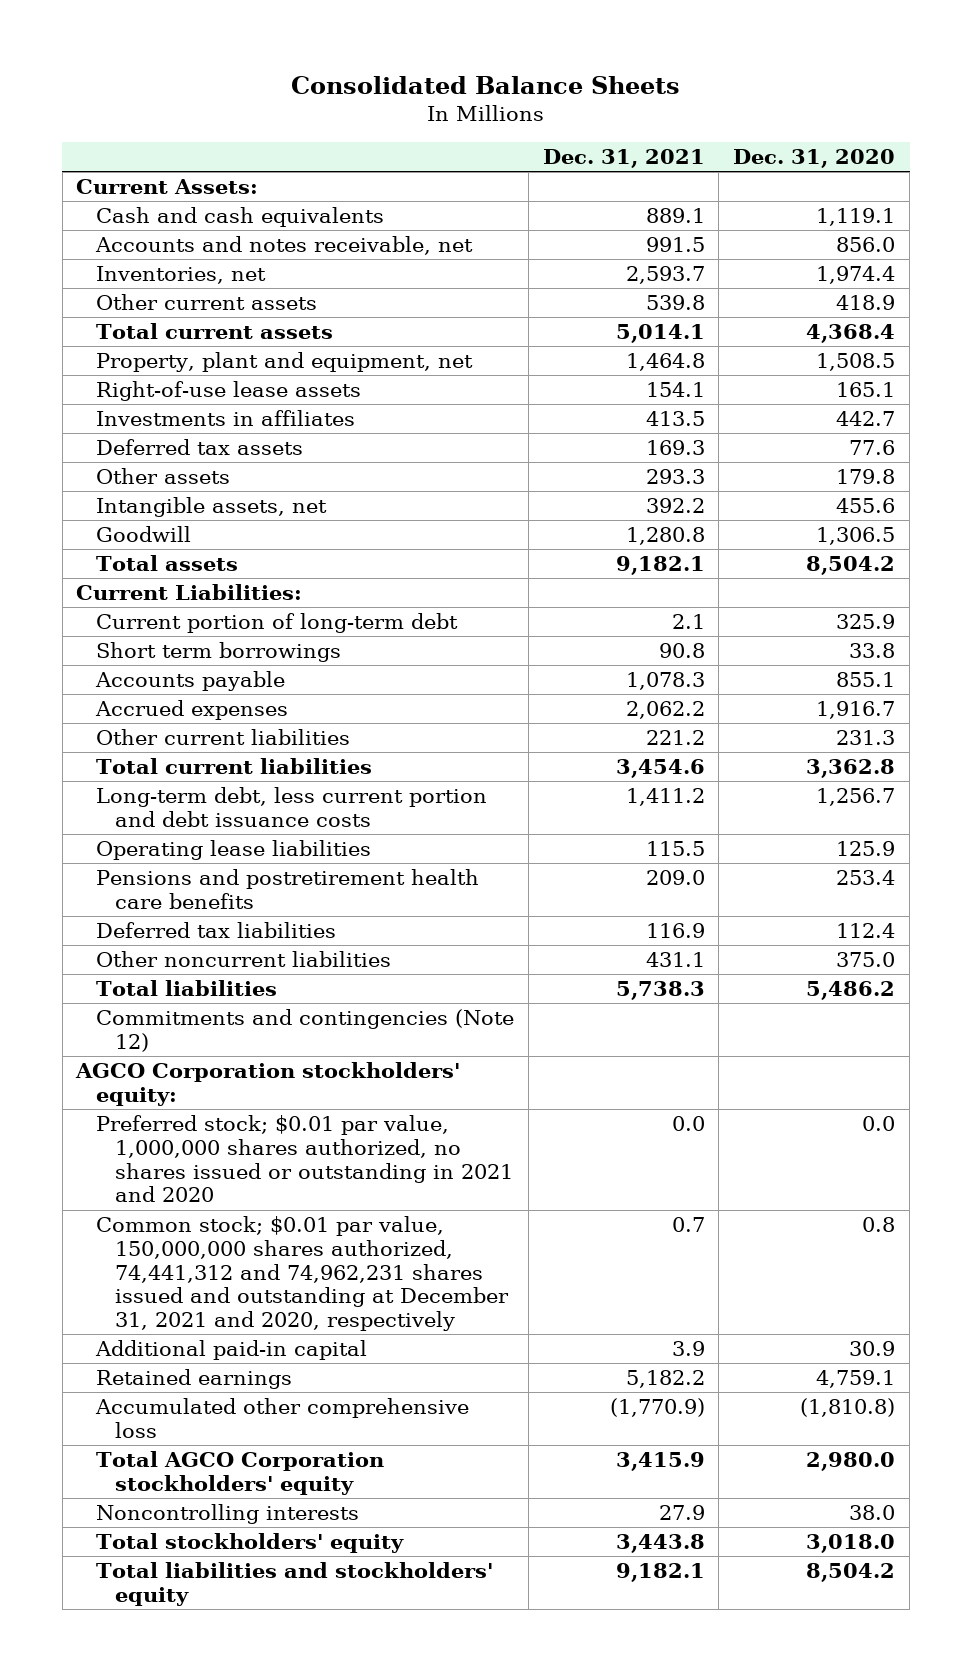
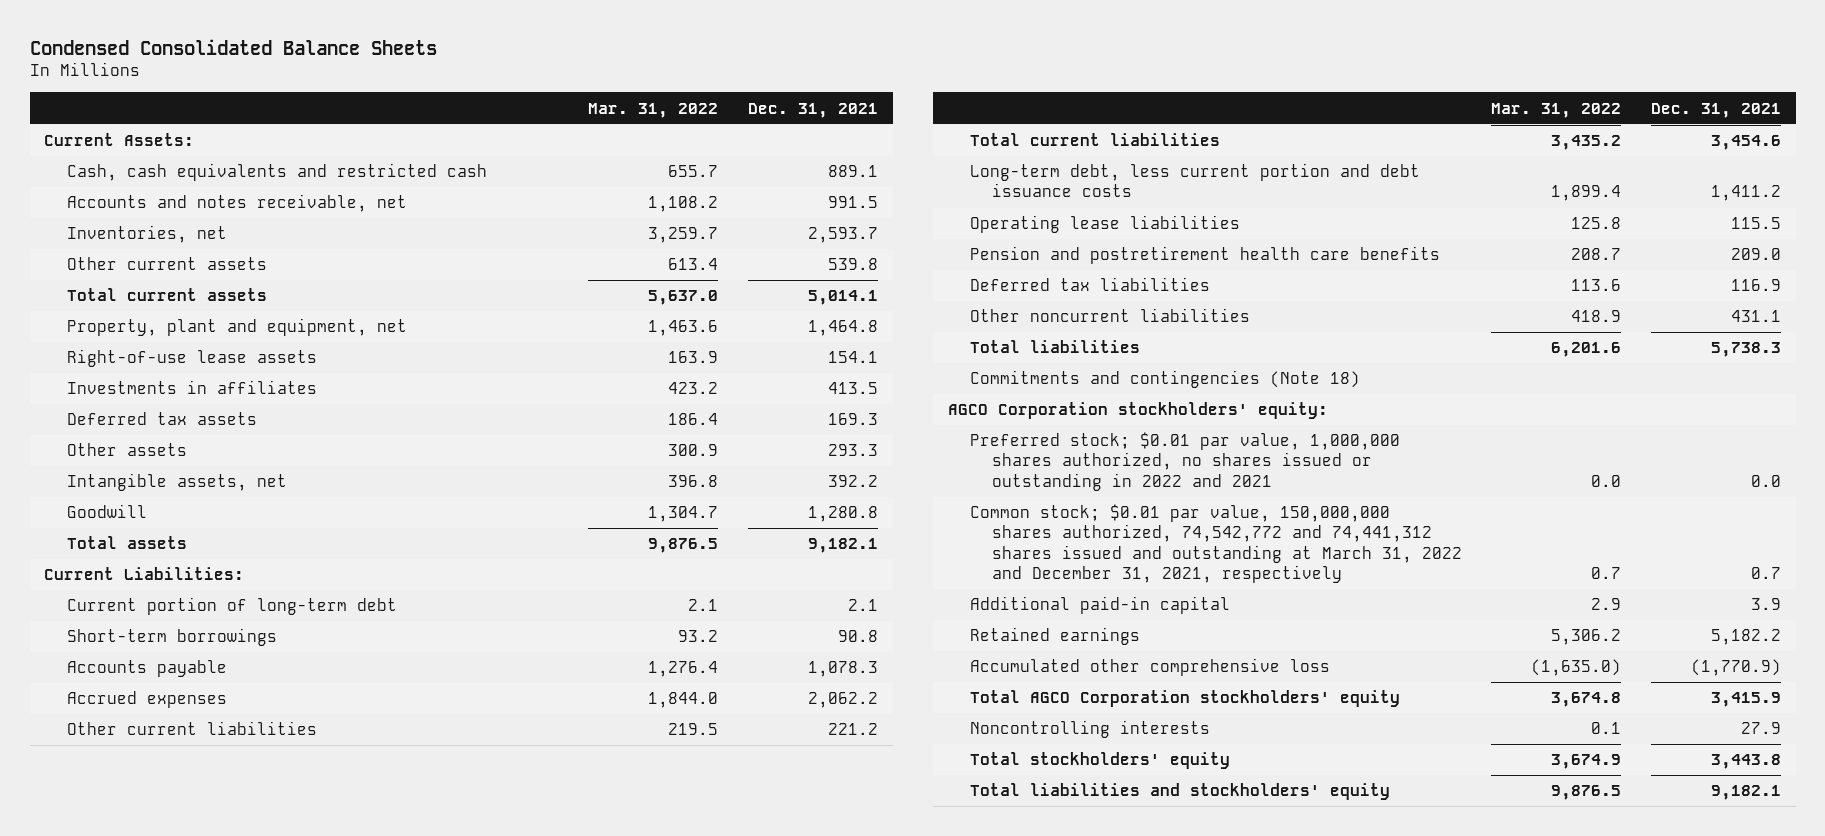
- Consolidated Balance Sheets
+ Condensed Consolidated Balance Sheets
- | Dec. 31, 2021 | Dec. 31, 2020
+ | Mar. 31, 2022 | Dec. 31, 2021
- Cash and cash equivalents | 889.1 | 1,119.1
+ Cash, cash equivalents and restricted cash | 655.7 | 889.1
- Short term borrowings | 90.8 | 33.8
+ Short-term borrowings | 93.2 | 90.8
- Pensions and postretirement health care benefits | 209.0 | 253.4
+ Pension and postretirement health care benefits | 208.7 | 209.0
- Commitments and contingencies (Note 12)
+ Commitments and contingencies (Note 18)
- Preferred stock; $0.01 par value, 1,000,000 shares authorized, no shares issued or outstanding in 2021 and 2020 | 0.0 | 0.0
- Common stock; $0.01 par value, 150,000,000 shares authorized, 74,441,312 and 74,962,231 shares issued and outstanding at December 31, 2021 and 2020, respectively | 0.7 | 0.8
+ Preferred stock; $0.01 par value, 1,000,000 shares authorized, no shares issued or outstanding in 2022 and 2021 | 0.0 | 0.0
+ Common stock; $0.01 par value, 150,000,000 shares authorized, 74,542,772 and 74,441,312 shares issued and outstanding at March 31, 2022 and December 31, 2021, respectively | 0.7 | 0.7

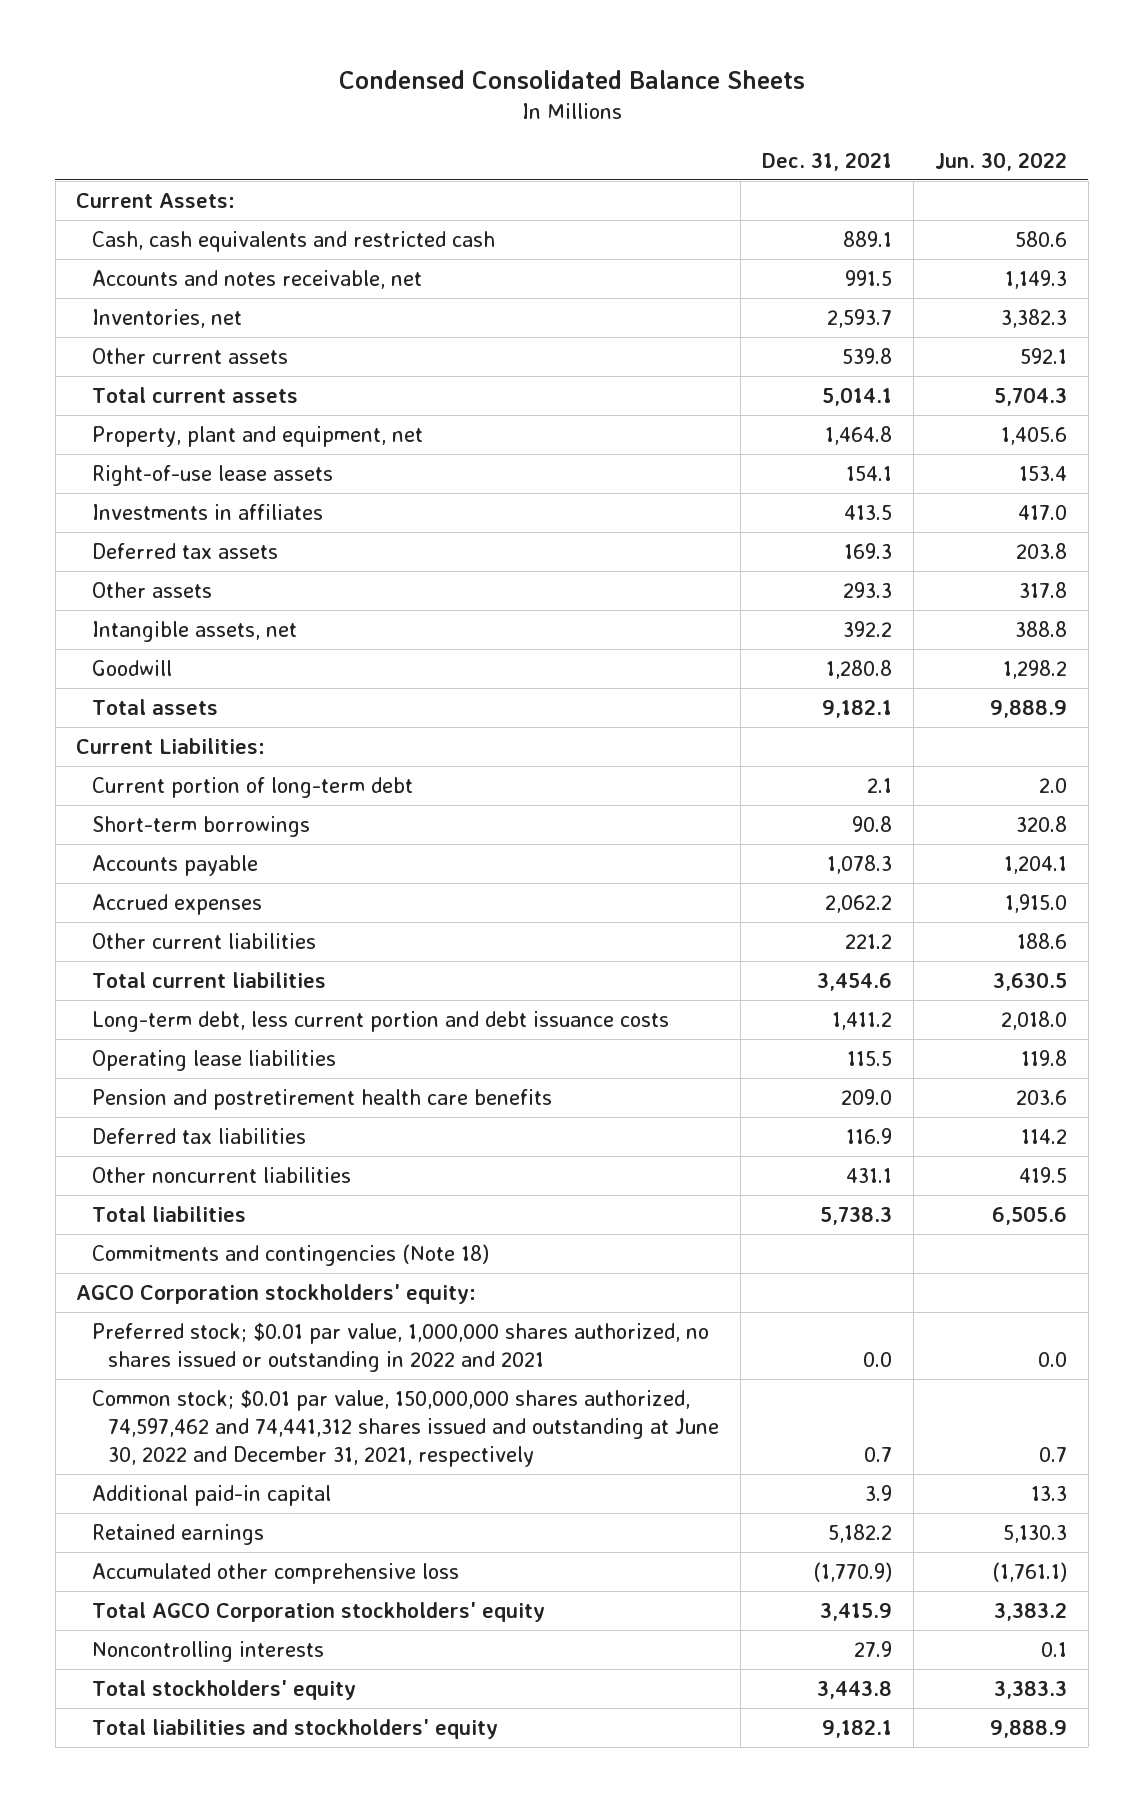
- | Mar. 31, 2022 | Dec. 31, 2021
+ | Dec. 31, 2021 | Jun. 30, 2022
- Common stock; $0.01 par value, 150,000,000 shares authorized, 74,542,772 and 74,441,312 shares issued and outstanding at March 31, 2022 and December 31, 2021, respectively | 0.7 | 0.7
+ Common stock; $0.01 par value, 150,000,000 shares authorized, 74,597,462 and 74,441,312 shares issued and outstanding at June 30, 2022 and December 31, 2021, respectively | 0.7 | 0.7

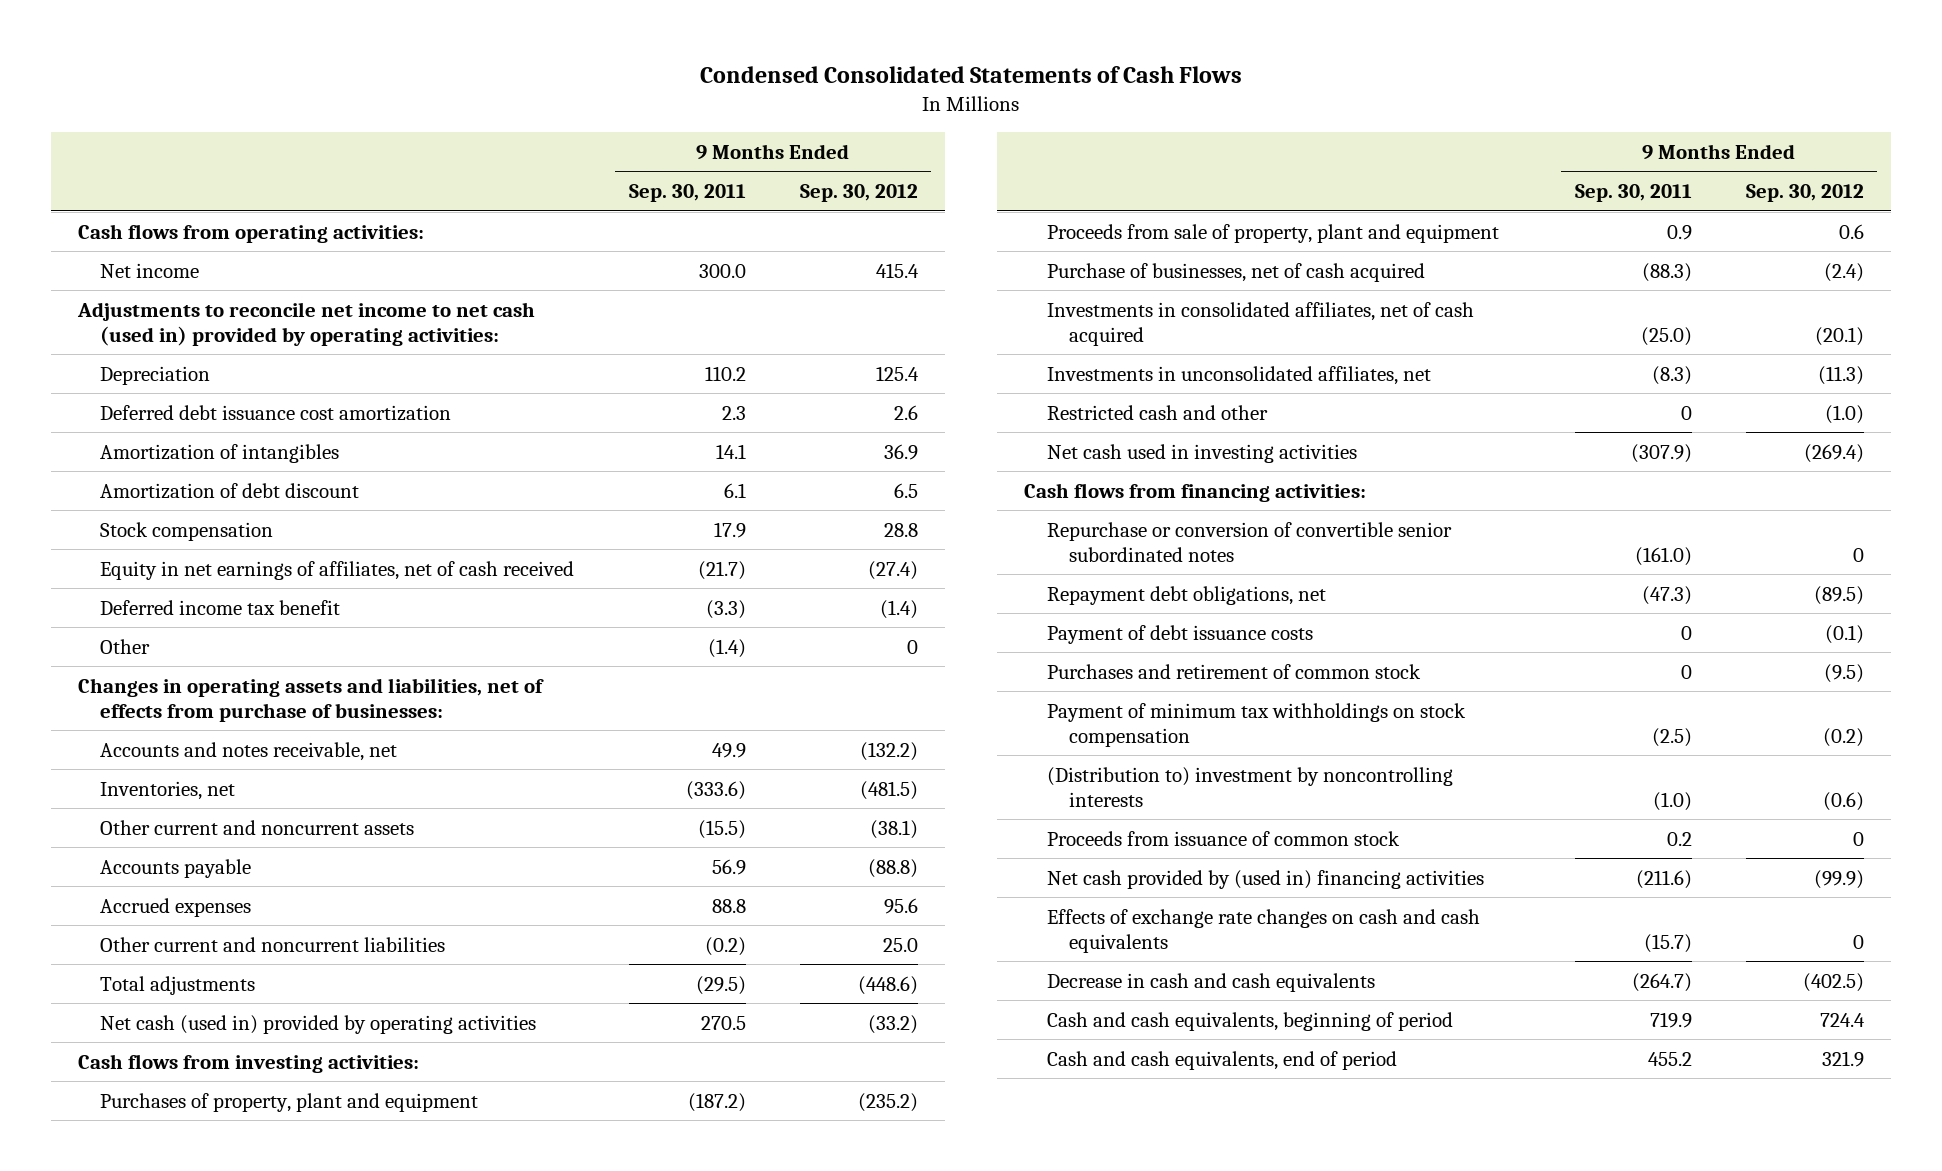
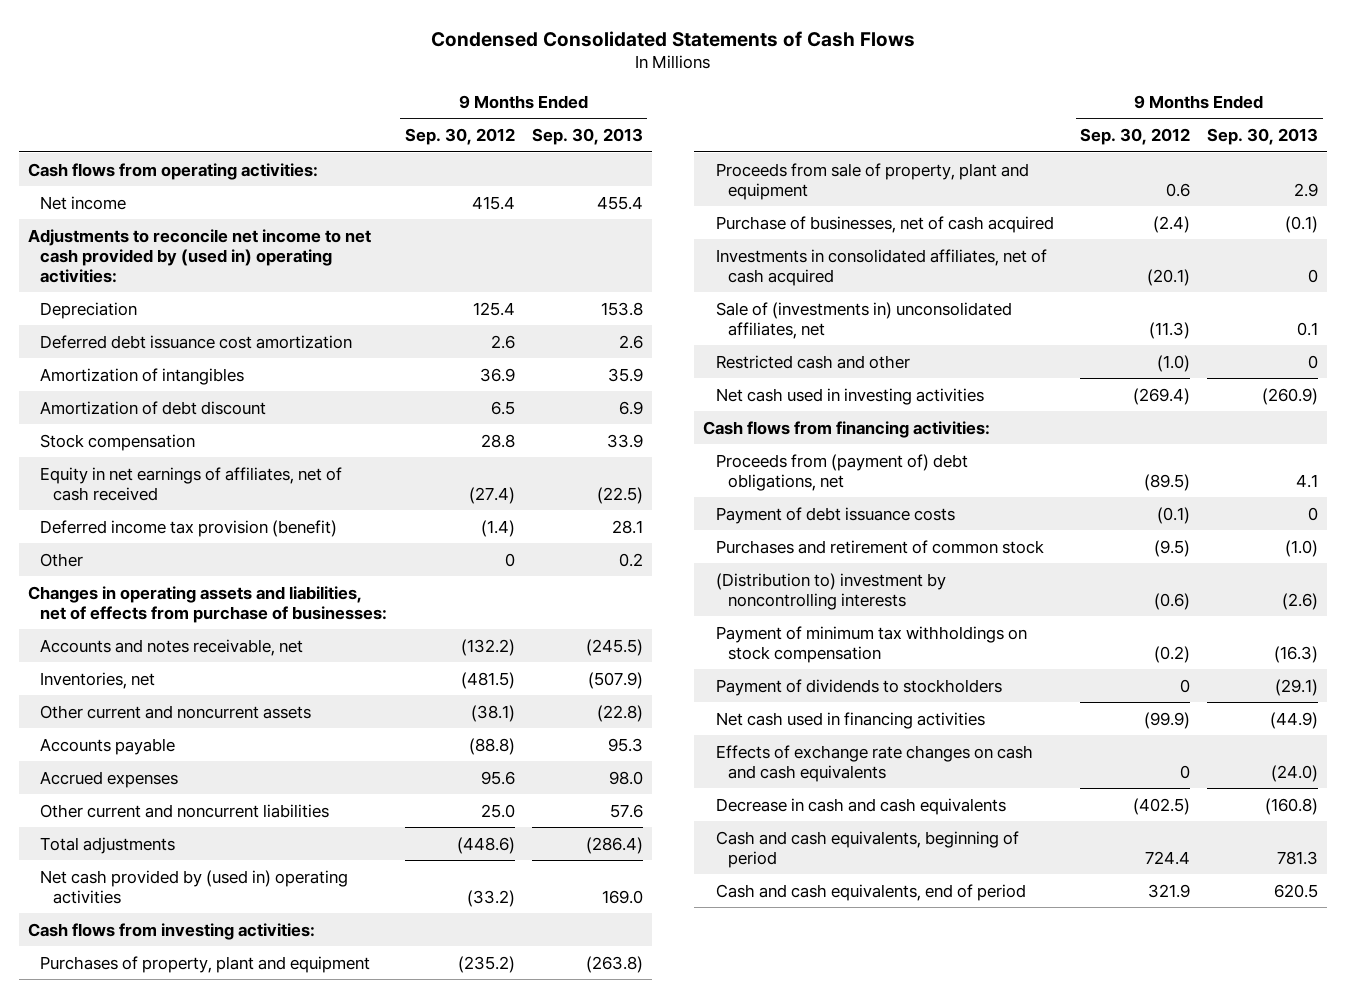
- | 9 Months Ended Sep. 30, 2011 | 9 Months Ended Sep. 30, 2012
+ | 9 Months Ended Sep. 30, 2012 | 9 Months Ended Sep. 30, 2013
- Adjustments to reconcile net income to net cash (used in) provided by operating activities:
+ Adjustments to reconcile net income to net cash provided by (used in) operating activities:
- Deferred income tax benefit | (3.3) | (1.4)
+ Deferred income tax provision (benefit) | (1.4) | 28.1
- Net cash (used in) provided by operating activities | 270.5 | (33.2)
+ Net cash provided by (used in) operating activities | (33.2) | 169.0
- Investments in unconsolidated affiliates, net | (8.3) | (11.3)
+ Sale of (investments in) unconsolidated affiliates, net | (11.3) | 0.1
- Repurchase or conversion of convertible senior subordinated notes | (161.0) | 0
- Repayment debt obligations, net | (47.3) | (89.5)
+ Proceeds from (payment of) debt obligations, net | (89.5) | 4.1
- Proceeds from issuance of common stock | 0.2 | 0
- Net cash provided by (used in) financing activities | (211.6) | (99.9)
moved down: Payment of minimum tax withholdings on stock compensation | (0.2) | (16.3)
+ Payment of dividends to stockholders | 0 | (29.1)
+ Net cash used in financing activities | (99.9) | (44.9)

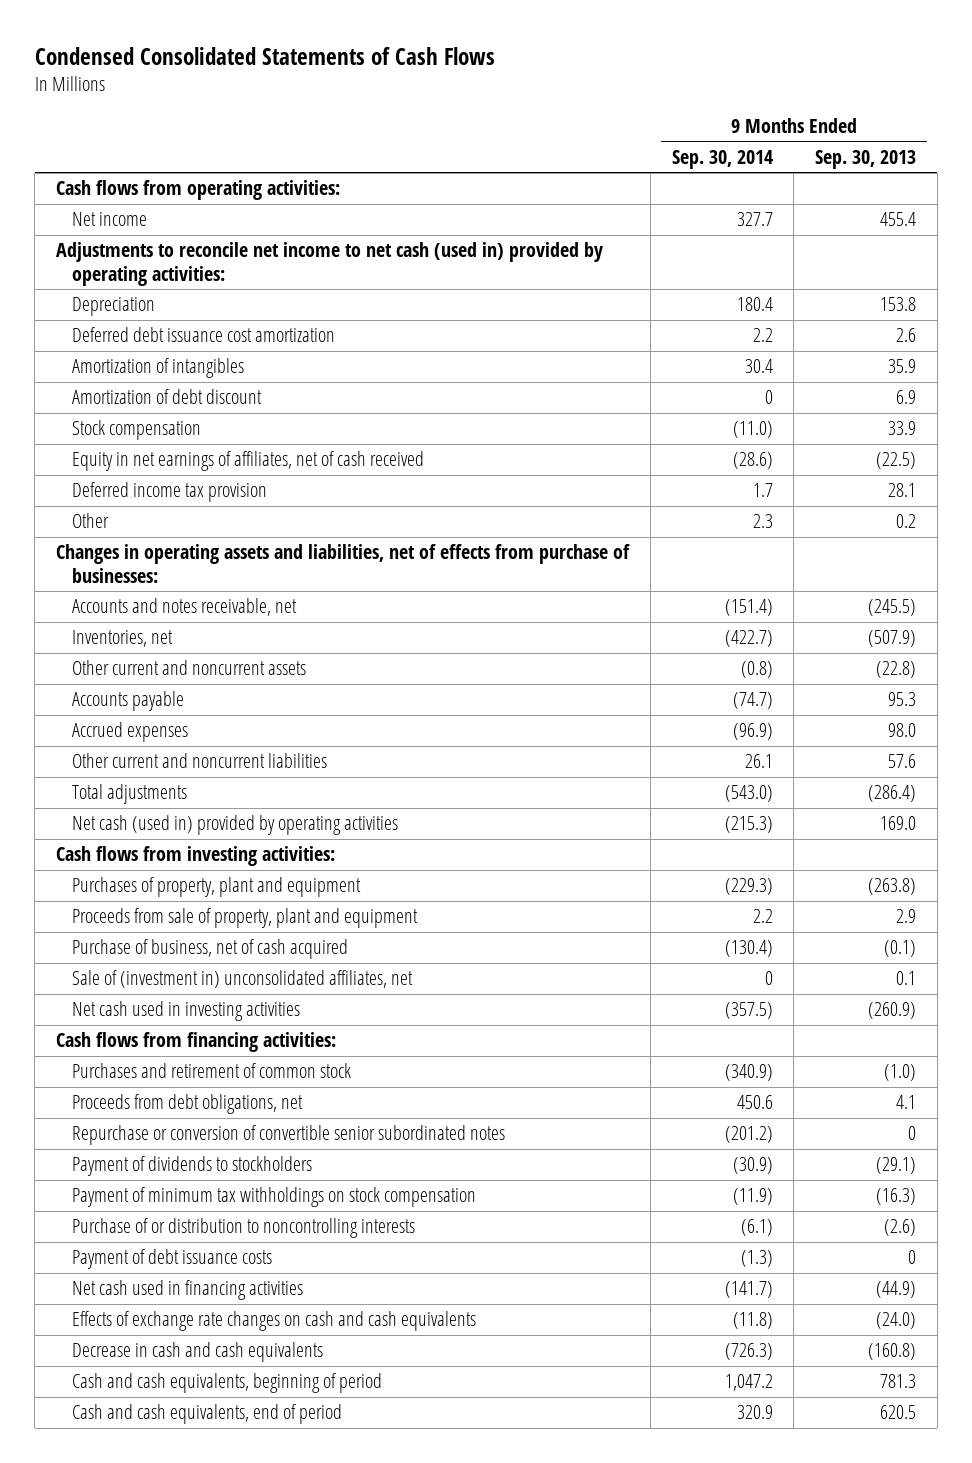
- | 9 Months Ended Sep. 30, 2012 | 9 Months Ended Sep. 30, 2013
+ | 9 Months Ended Sep. 30, 2014 | 9 Months Ended Sep. 30, 2013
- Adjustments to reconcile net income to net cash provided by (used in) operating activities:
+ Adjustments to reconcile net income to net cash (used in) provided by operating activities:
- Deferred income tax provision (benefit) | (1.4) | 28.1
+ Deferred income tax provision | 1.7 | 28.1
- Net cash provided by (used in) operating activities | (33.2) | 169.0
+ Net cash (used in) provided by operating activities | (215.3) | 169.0
- Purchase of businesses, net of cash acquired | (2.4) | (0.1)
- Investments in consolidated affiliates, net of cash acquired | (20.1) | 0
- Sale of (investments in) unconsolidated affiliates, net | (11.3) | 0.1
- Restricted cash and other | (1.0) | 0
+ Purchase of business, net of cash acquired | (130.4) | (0.1)
+ Sale of (investment in) unconsolidated affiliates, net | 0 | 0.1
- Proceeds from (payment of) debt obligations, net | (89.5) | 4.1
- (Distribution to) investment by noncontrolling interests | (0.6) | (2.6)
+ Proceeds from debt obligations, net | 450.6 | 4.1
+ Repurchase or conversion of convertible senior subordinated notes | (201.2) | 0
moved down: Payment of minimum tax withholdings on stock compensation | (11.9) | (16.3)
+ Purchase of or distribution to noncontrolling interests | (6.1) | (2.6)
moved down: Payment of debt issuance costs | (1.3) | 0

